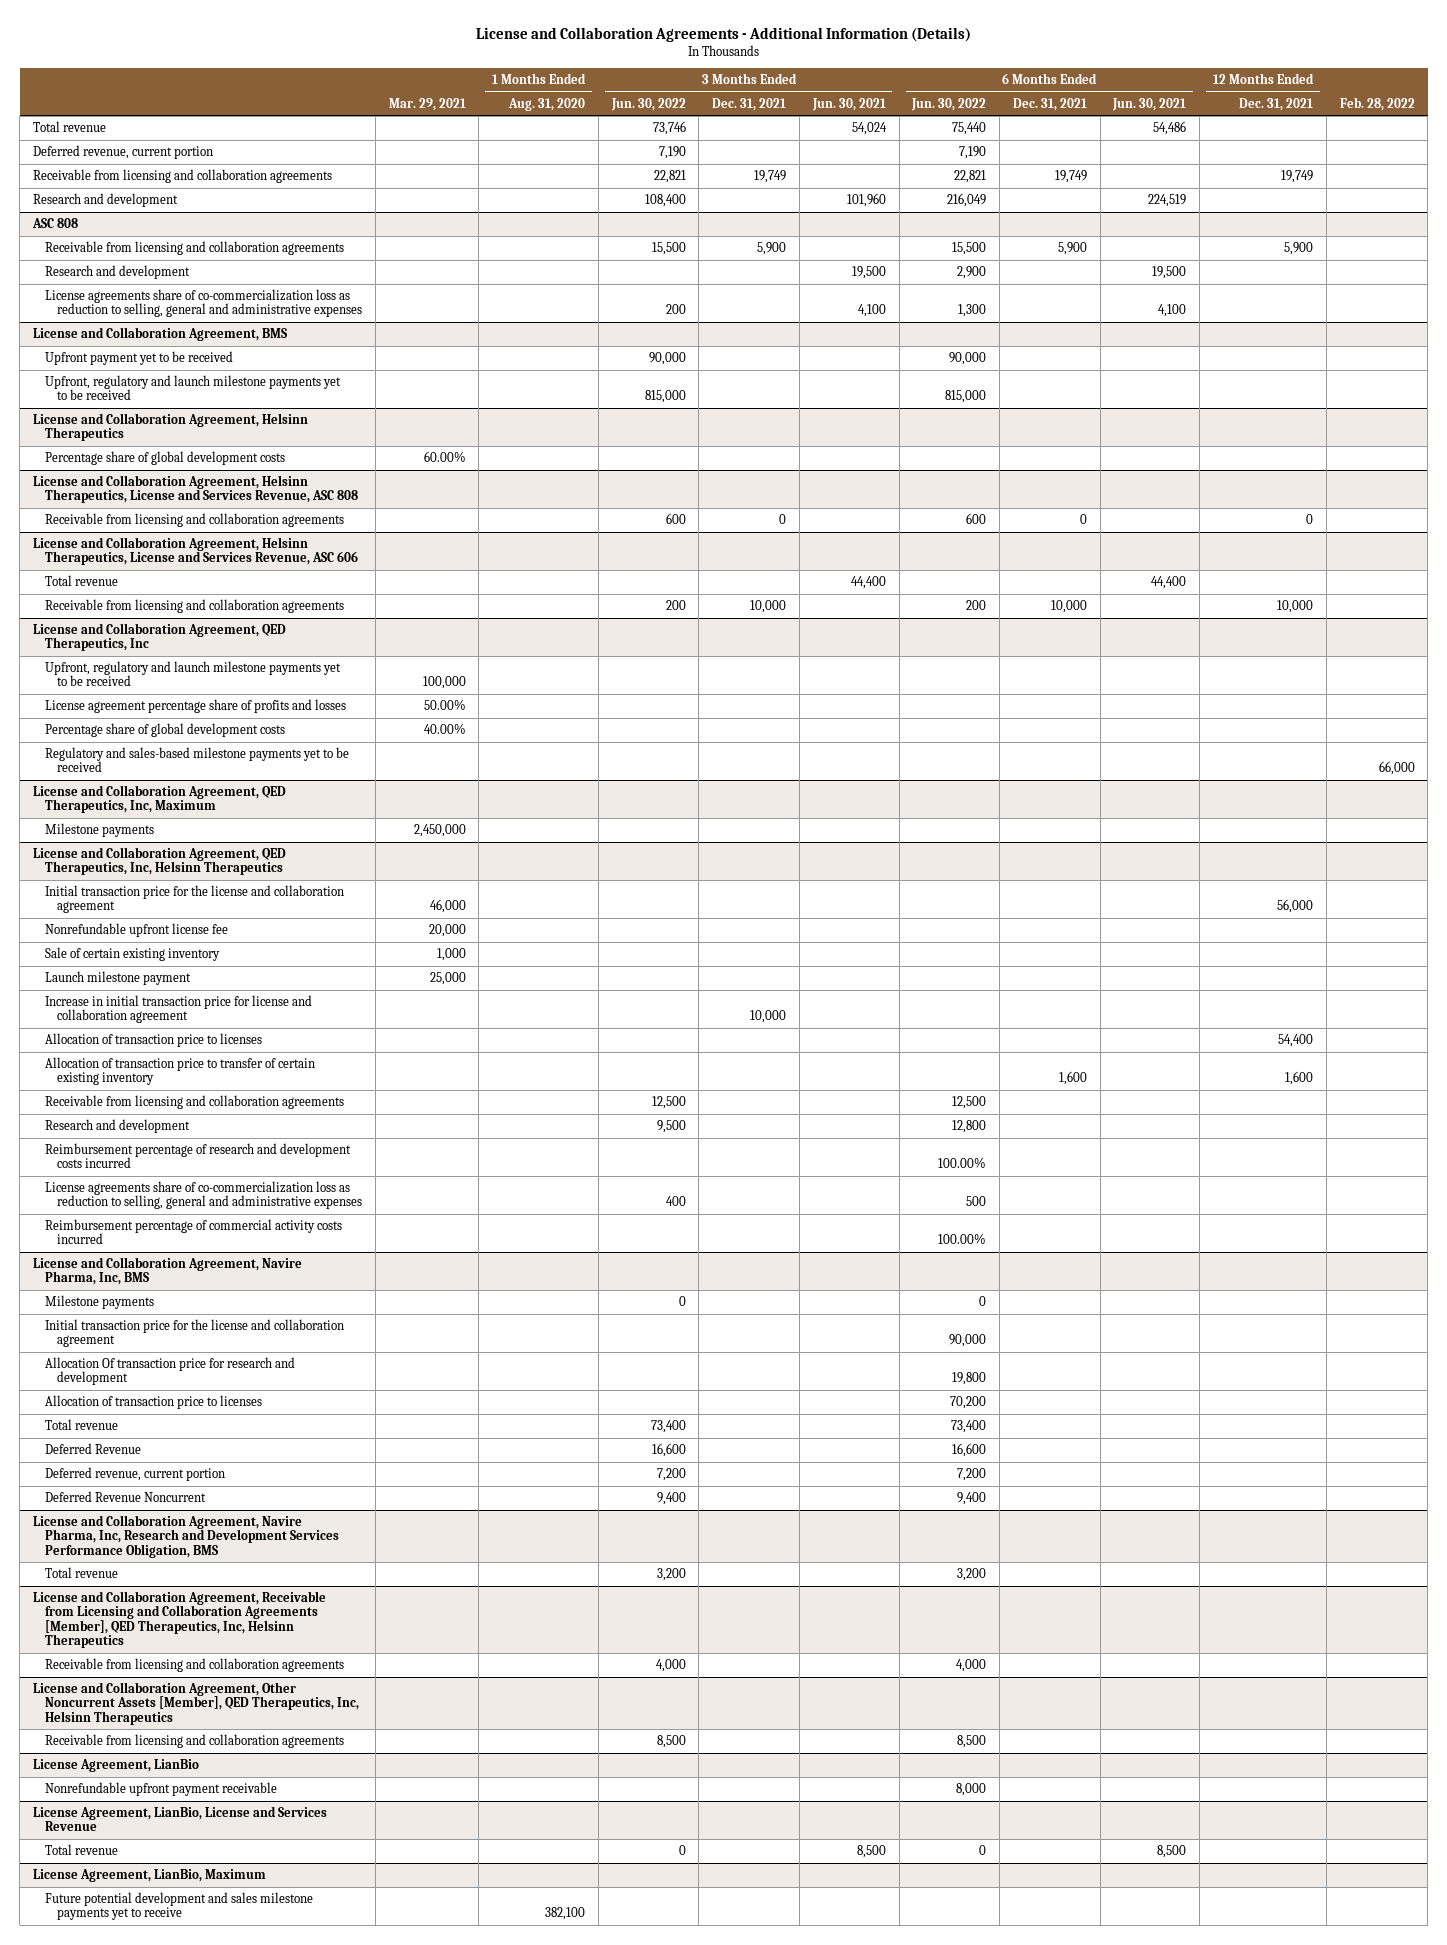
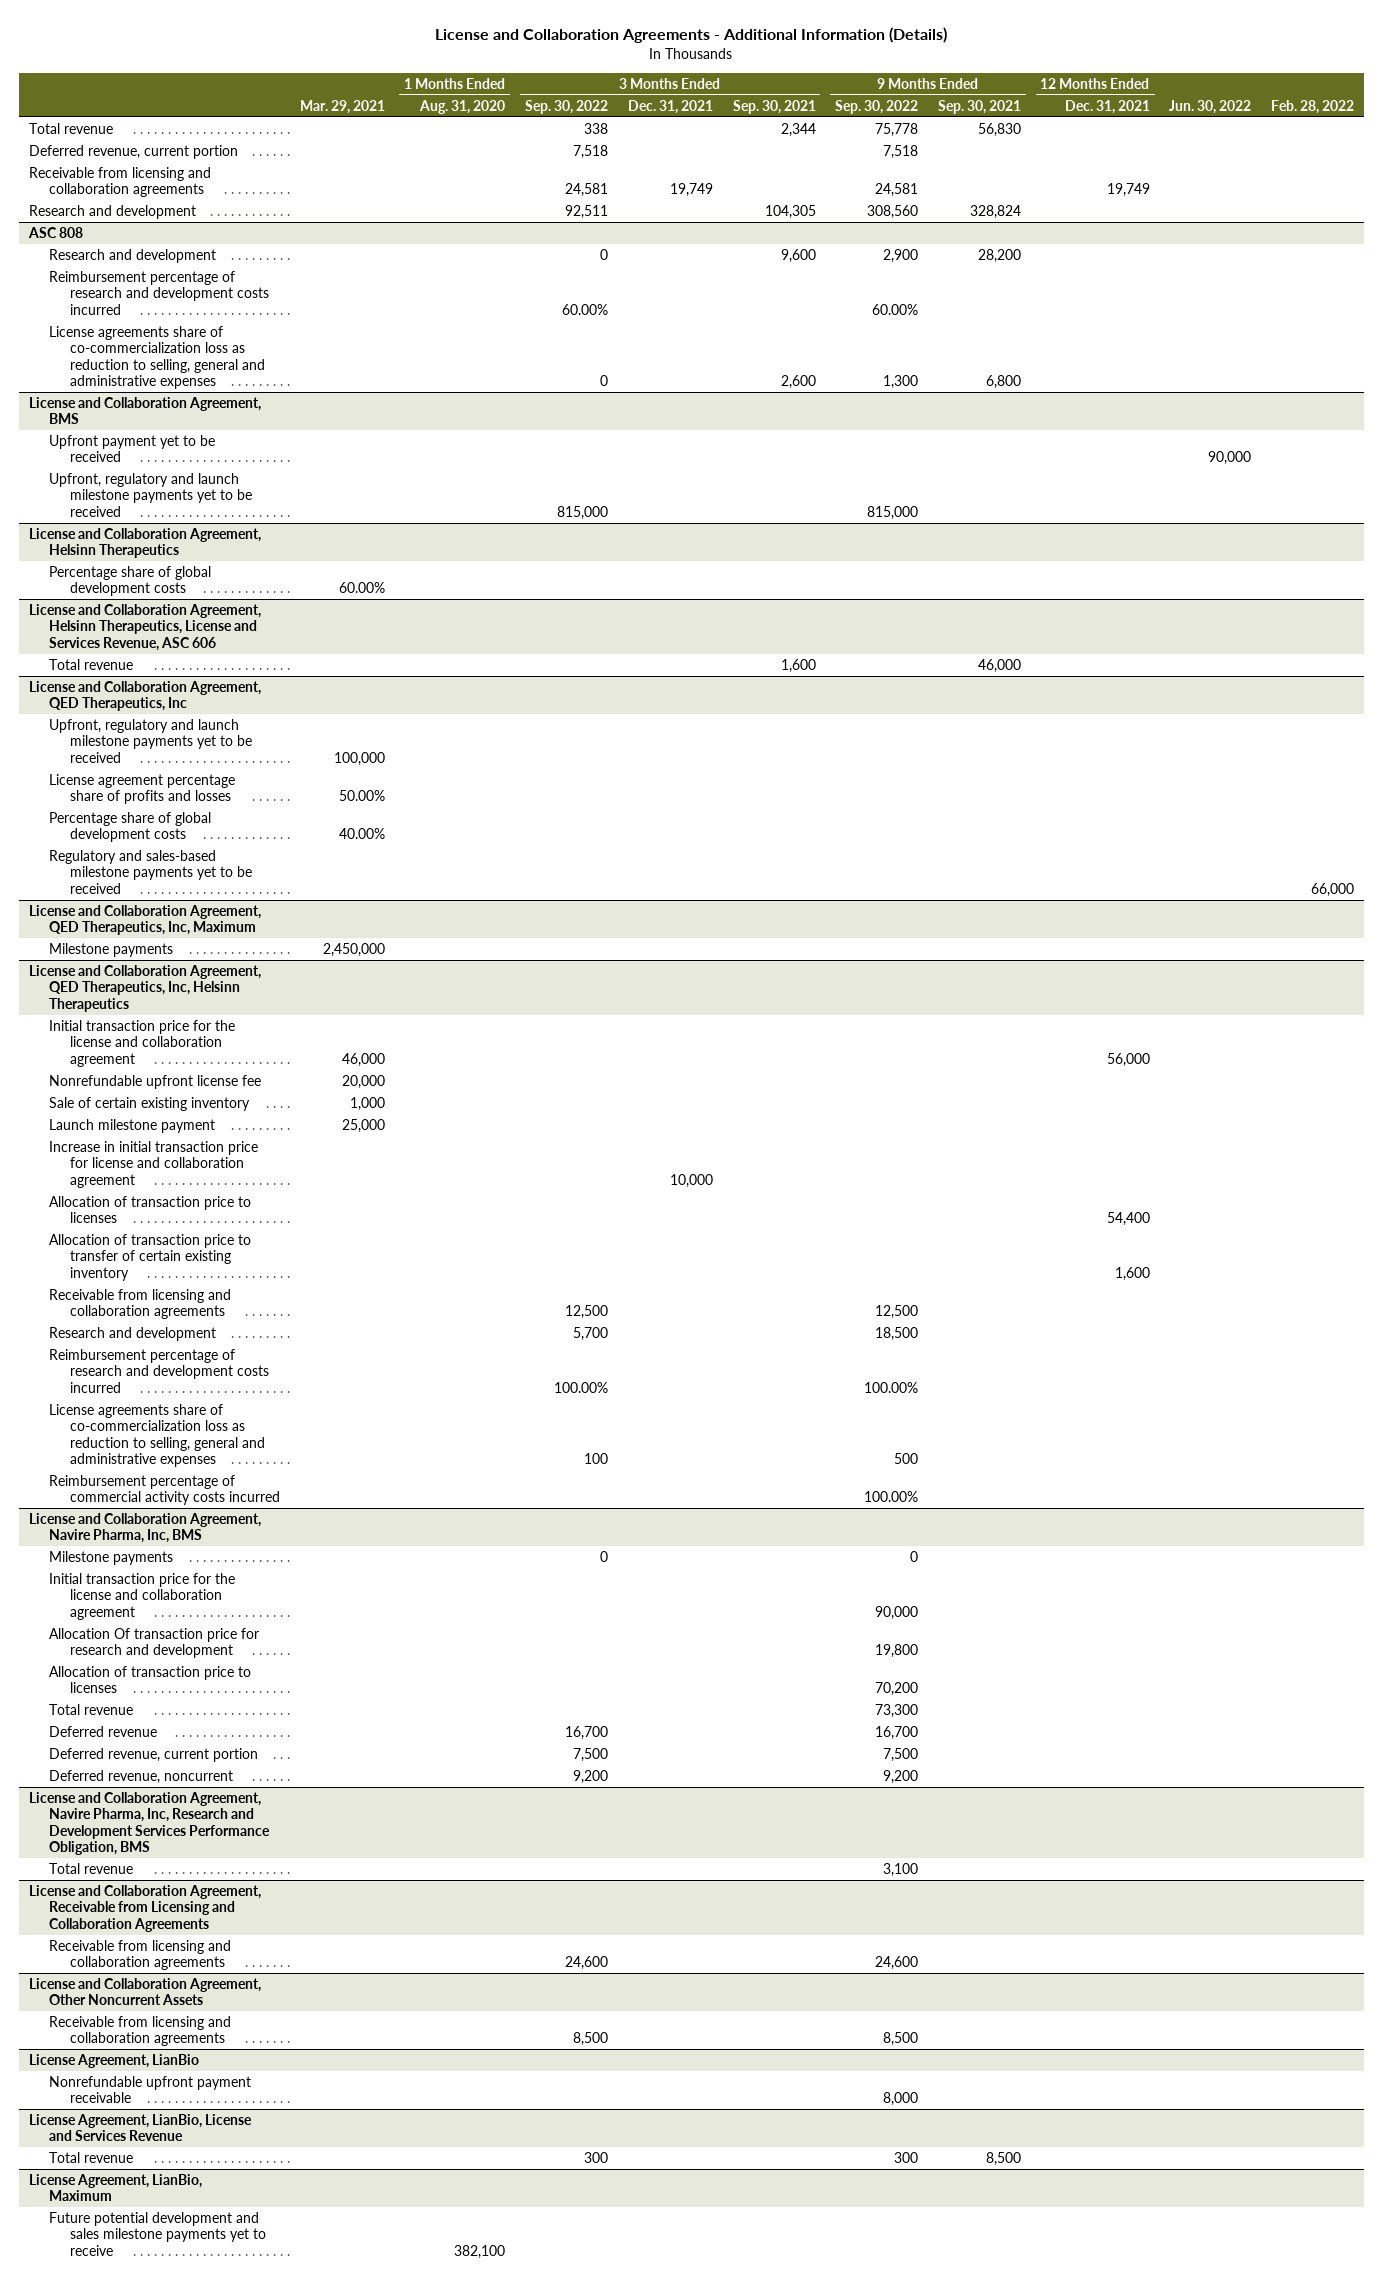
- | Mar. 29, 2021 | 1 Months Ended Aug. 31, 2020 | 3 Months Ended Jun. 30, 2022 | 3 Months Ended Dec. 31, 2021 | 3 Months Ended Jun. 30, 2021 | 6 Months Ended Jun. 30, 2022 | 6 Months Ended Dec. 31, 2021 | 6 Months Ended Jun. 30, 2021 | 12 Months Ended Dec. 31, 2021 | Feb. 28, 2022
+ | Mar. 29, 2021 | 1 Months Ended Aug. 31, 2020 | 3 Months Ended Sep. 30, 2022 | 3 Months Ended Dec. 31, 2021 | 3 Months Ended Sep. 30, 2021 | 9 Months Ended Sep. 30, 2022 | 9 Months Ended Sep. 30, 2021 | 12 Months Ended Dec. 31, 2021 | Jun. 30, 2022 | Feb. 28, 2022
@ ASC 808
- Receivable from licensing and collaboration agreements | | | 15,500 | 5,900 | | 15,500 | 5,900 | | 5,900 |
+ Reimbursement percentage of research and development costs incurred | | | 60.00% | | | 60.00% | | | |
- License and Collaboration Agreement, Helsinn Therapeutics, License and Services Revenue, ASC 808
- Receivable from licensing and collaboration agreements | | | 600 | 0 | | 600 | 0 | | 0 |
@ License and Collaboration Agreement, Helsinn Therapeutics, License and Services Revenue, ASC 606
- Receivable from licensing and collaboration agreements | | | 200 | 10,000 | | 200 | 10,000 | | 10,000 |
@ License and Collaboration Agreement, Navire Pharma, Inc, BMS
- Deferred Revenue | | | 16,600 | | | 16,600 | | | |
+ Deferred revenue | | | 16,700 | | | 16,700 | | | |
- Deferred Revenue Noncurrent | | | 9,400 | | | 9,400 | | | |
+ Deferred revenue, noncurrent | | | 9,200 | | | 9,200 | | | |
- License and Collaboration Agreement, Receivable from Licensing and Collaboration Agreements [Member], QED Therapeutics, Inc, Helsinn Therapeutics
+ License and Collaboration Agreement, Receivable from Licensing and Collaboration Agreements
- License and Collaboration Agreement, Other Noncurrent Assets [Member], QED Therapeutics, Inc, Helsinn Therapeutics
+ License and Collaboration Agreement, Other Noncurrent Assets

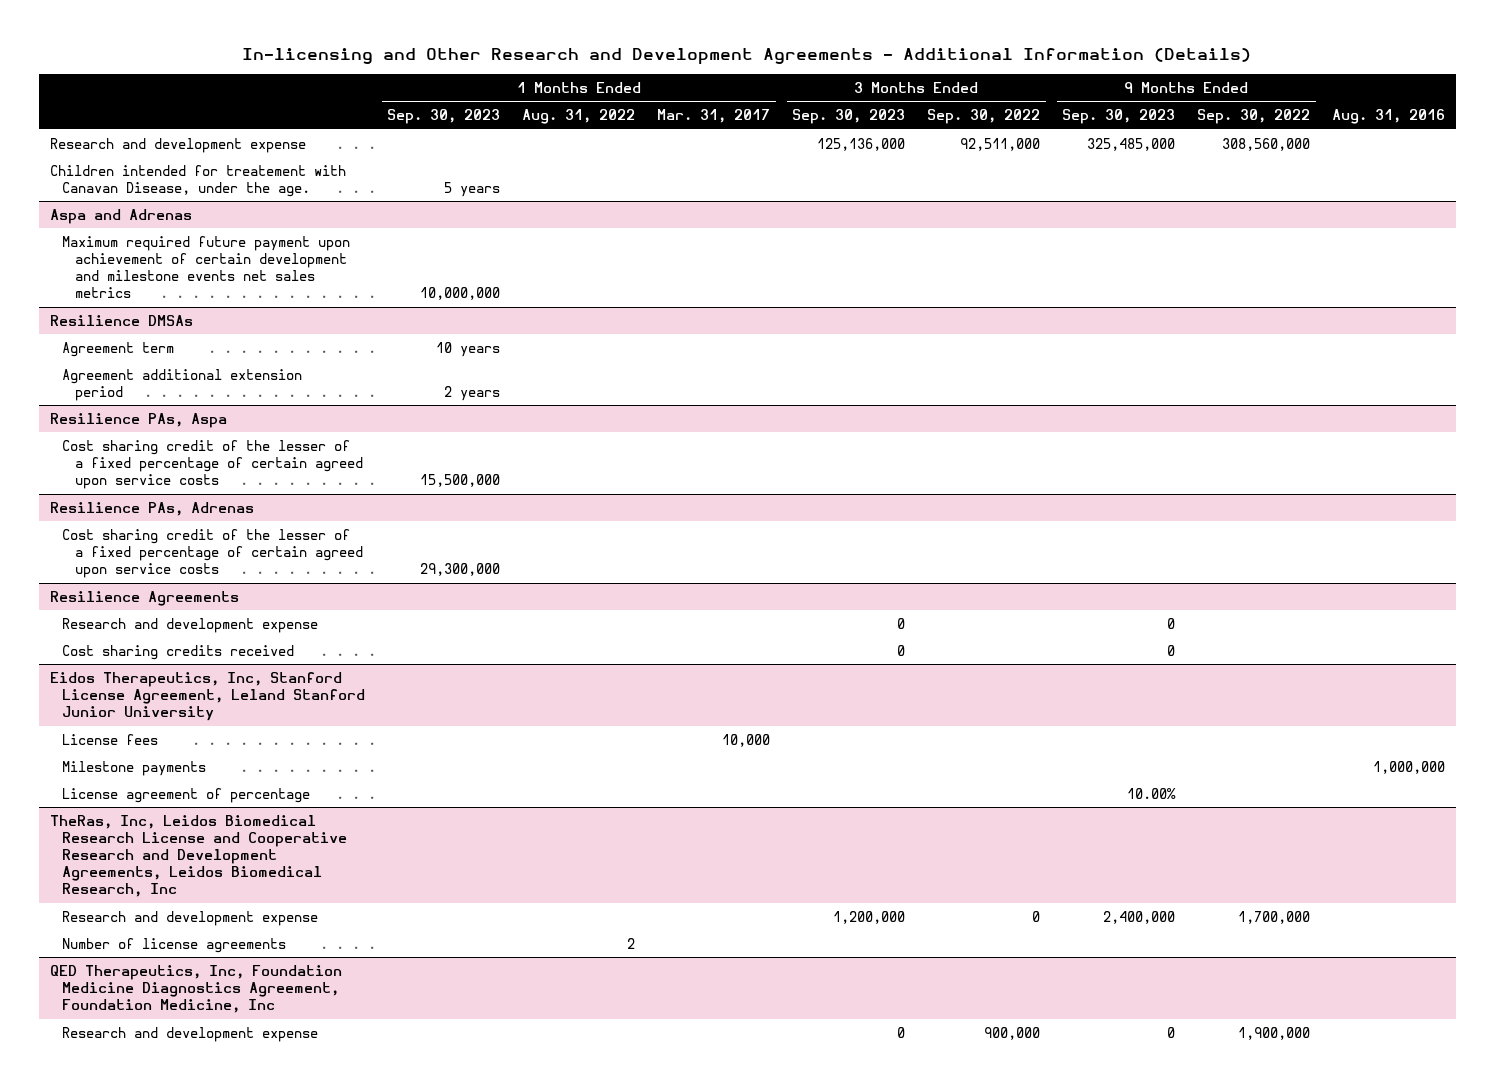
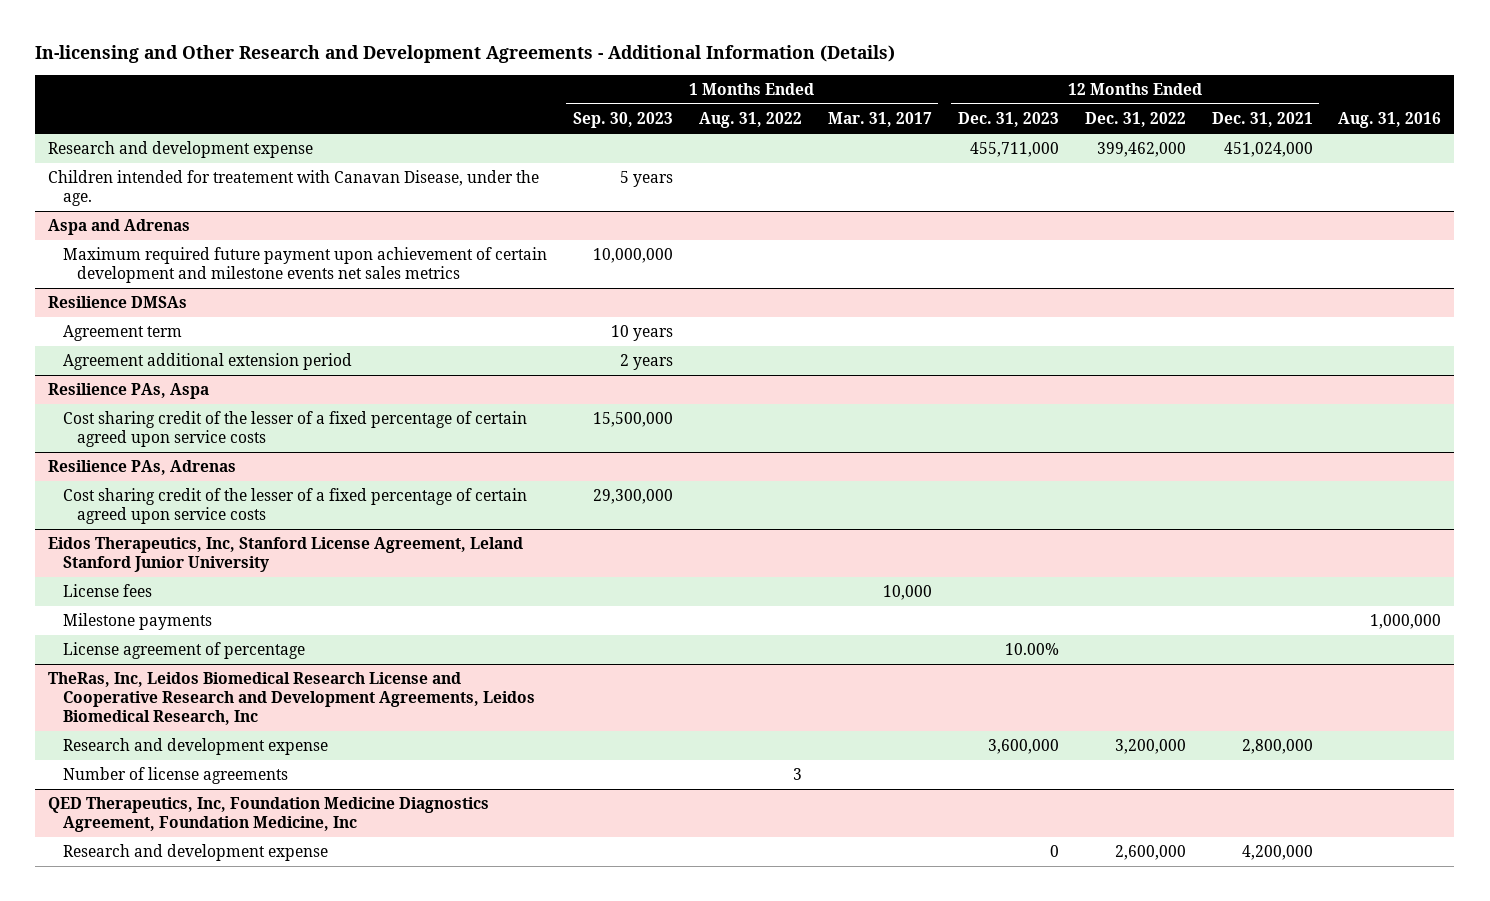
- | 1 Months Ended Sep. 30, 2023 | 1 Months Ended Aug. 31, 2022 | 1 Months Ended Mar. 31, 2017 | 3 Months Ended Sep. 30, 2023 | 3 Months Ended Sep. 30, 2022 | 9 Months Ended Sep. 30, 2023 | 9 Months Ended Sep. 30, 2022 | Aug. 31, 2016
+ | 1 Months Ended Sep. 30, 2023 | 1 Months Ended Aug. 31, 2022 | 1 Months Ended Mar. 31, 2017 | 12 Months Ended Dec. 31, 2023 | 12 Months Ended Dec. 31, 2022 | 12 Months Ended Dec. 31, 2021 | Aug. 31, 2016
- Resilience Agreements
- Research and development expense | | | | 0 | | 0 | |
- Cost sharing credits received | | | | 0 | | 0 | |
@ TheRas, Inc, Leidos Biomedical Research License and Cooperative Research and Development Agreements, Leidos Biomedical Research, Inc
- Number of license agreements | | 2 | | | | | |
+ Number of license agreements | | 3 | | | | |

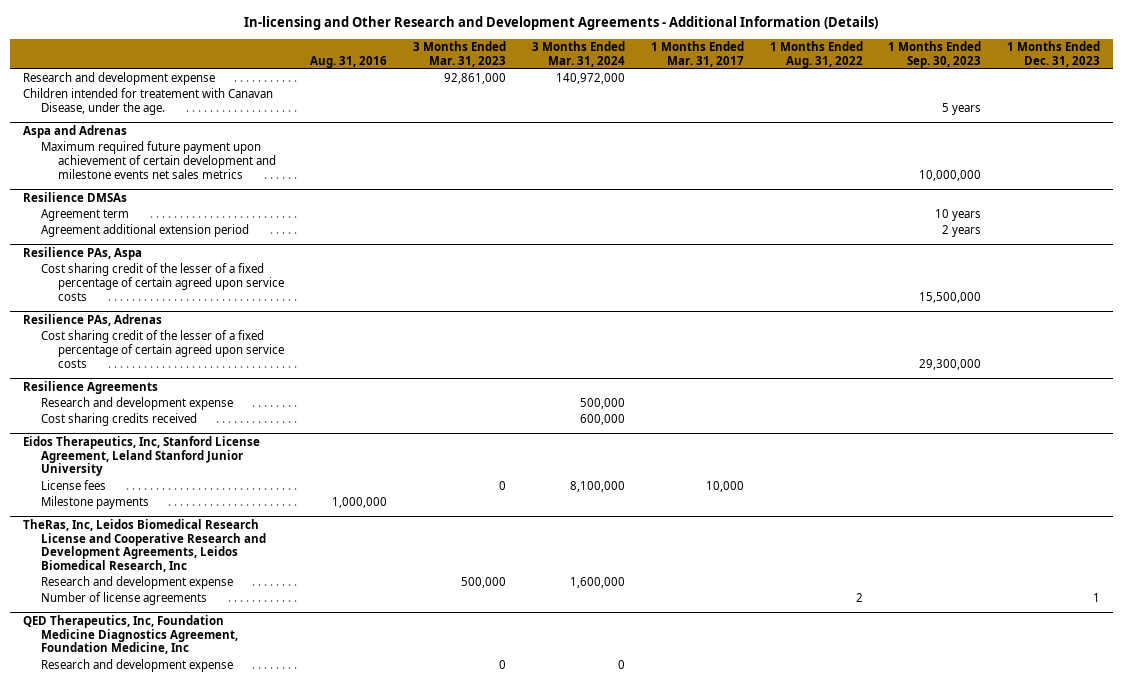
- | 1 Months Ended Sep. 30, 2023 | 1 Months Ended Aug. 31, 2022 | 1 Months Ended Mar. 31, 2017 | 12 Months Ended Dec. 31, 2023 | 12 Months Ended Dec. 31, 2022 | 12 Months Ended Dec. 31, 2021 | Aug. 31, 2016
+ | Aug. 31, 2016 | 3 Months Ended Mar. 31, 2023 | 3 Months Ended Mar. 31, 2024 | 1 Months Ended Mar. 31, 2017 | 1 Months Ended Aug. 31, 2022 | 1 Months Ended Sep. 30, 2023 | 1 Months Ended Dec. 31, 2023
+ Resilience Agreements
+ Research and development expense | | | 500,000 | | | |
+ Cost sharing credits received | | | 600,000 | | | |
@ Eidos Therapeutics, Inc, Stanford License Agreement, Leland Stanford Junior University
- License agreement of percentage | | | | 10.00% | | |
@ TheRas, Inc, Leidos Biomedical Research License and Cooperative Research and Development Agreements, Leidos Biomedical Research, Inc
- Number of license agreements | | 3 | | | | |
+ Number of license agreements | | | | | 2 | | 1

